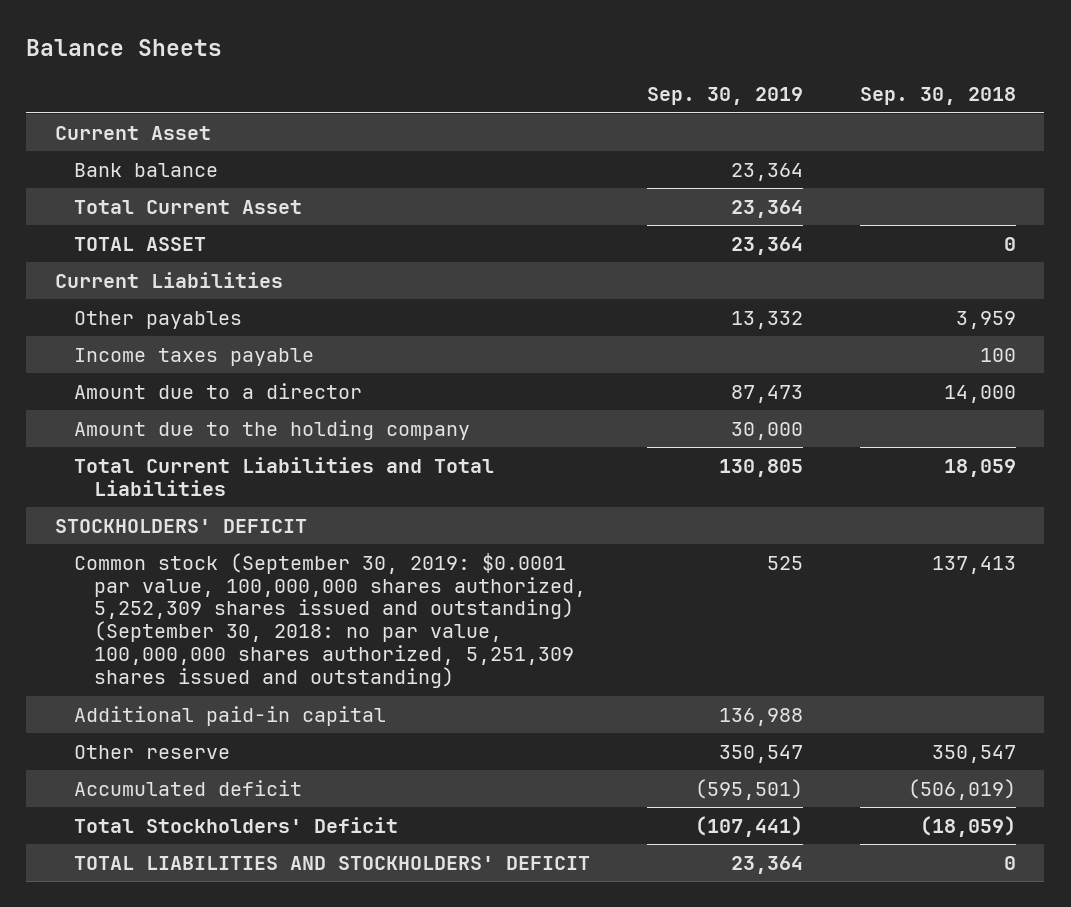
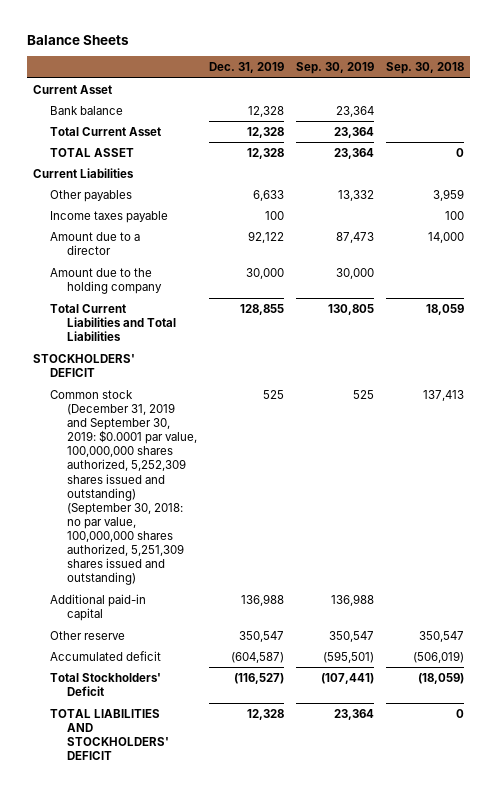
- | Sep. 30, 2019 | Sep. 30, 2018
+ | Dec. 31, 2019 | Sep. 30, 2019 | Sep. 30, 2018
- Common stock (September 30, 2019: $0.0001 par value, 100,000,000 shares authorized, 5,252,309 shares issued and outstanding) (September 30, 2018: no par value, 100,000,000 shares authorized, 5,251,309 shares issued and outstanding) | 525 | 137,413
+ Common stock (December 31, 2019 and September 30, 2019: $0.0001 par value, 100,000,000 shares authorized, 5,252,309 shares issued and outstanding) (September 30, 2018: no par value, 100,000,000 shares authorized, 5,251,309 shares issued and outstanding) | 525 | 525 | 137,413

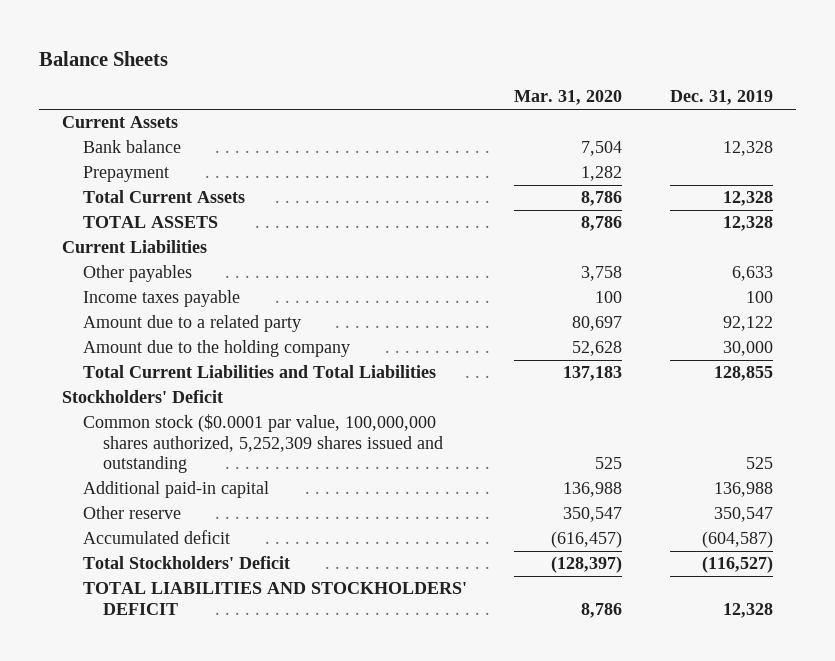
- | Dec. 31, 2019 | Sep. 30, 2019 | Sep. 30, 2018
+ | Mar. 31, 2020 | Dec. 31, 2019
- Current Asset
+ Current Assets
- Total Current Asset | 12,328 | 23,364 |
- TOTAL ASSET | 12,328 | 23,364 | 0
+ Prepayment | 1,282 |
+ Total Current Assets | 8,786 | 12,328
+ TOTAL ASSETS | 8,786 | 12,328
- Amount due to a director | 92,122 | 87,473 | 14,000
+ Amount due to a related party | 80,697 | 92,122
- STOCKHOLDERS' DEFICIT
- Common stock (December 31, 2019 and September 30, 2019: $0.0001 par value, 100,000,000 shares authorized, 5,252,309 shares issued and outstanding) (September 30, 2018: no par value, 100,000,000 shares authorized, 5,251,309 shares issued and outstanding) | 525 | 525 | 137,413
+ Stockholders' Deficit
+ Common stock ($0.0001 par value, 100,000,000 shares authorized, 5,252,309 shares issued and outstanding | 525 | 525

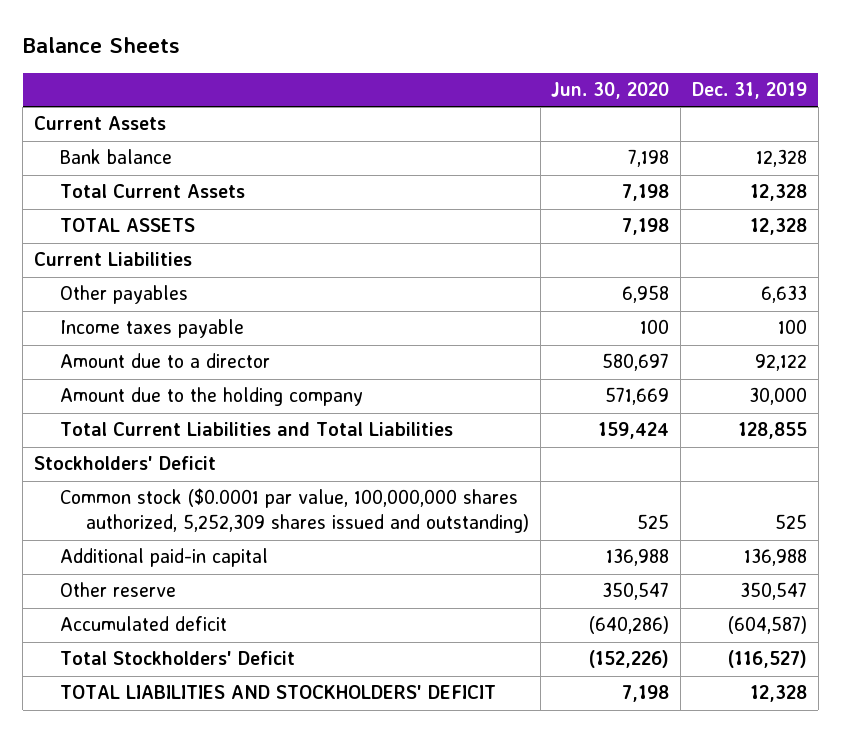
- | Mar. 31, 2020 | Dec. 31, 2019
+ | Jun. 30, 2020 | Dec. 31, 2019
- Prepayment | 1,282 |
- Amount due to a related party | 80,697 | 92,122
+ Amount due to a director | 580,697 | 92,122
- Common stock ($0.0001 par value, 100,000,000 shares authorized, 5,252,309 shares issued and outstanding | 525 | 525
+ Common stock ($0.0001 par value, 100,000,000 shares authorized, 5,252,309 shares issued and outstanding) | 525 | 525

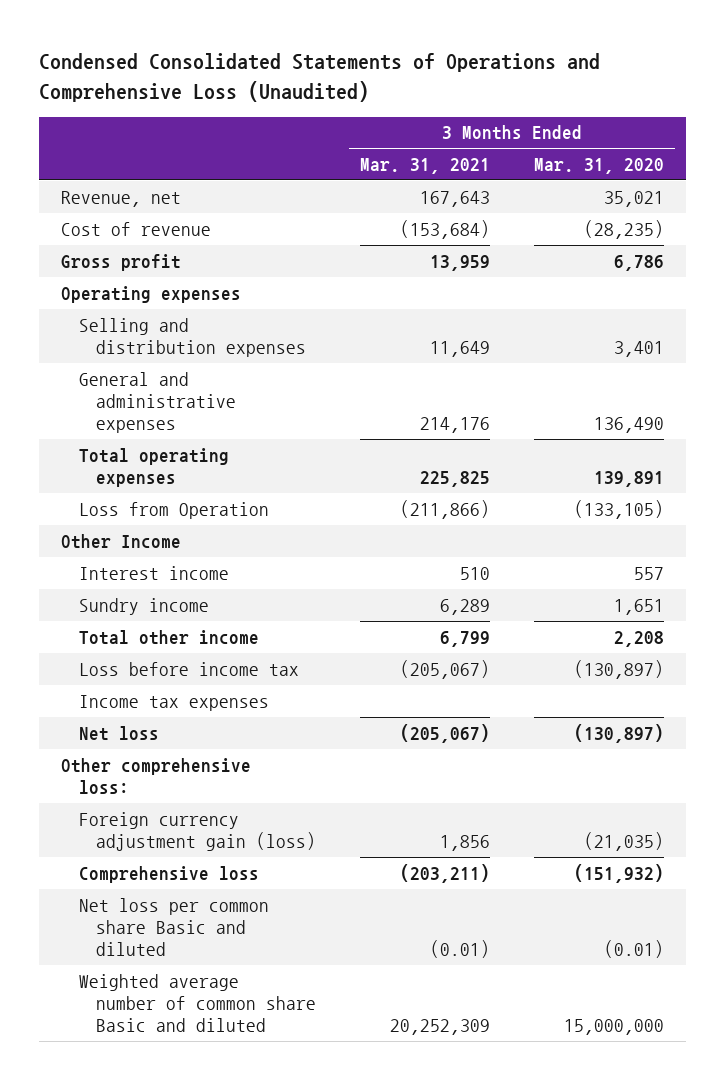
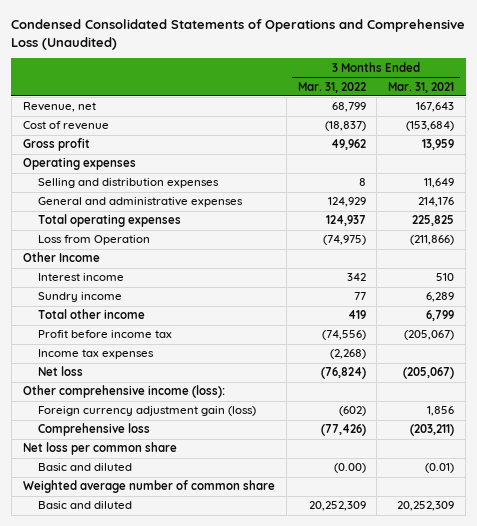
- | 3 Months Ended Mar. 31, 2021 | 3 Months Ended Mar. 31, 2020
+ | 3 Months Ended Mar. 31, 2022 | 3 Months Ended Mar. 31, 2021
- Loss before income tax | (205,067) | (130,897)
+ Profit before income tax | (74,556) | (205,067)
- Other comprehensive loss:
+ Other comprehensive income (loss):
- Net loss per common share Basic and diluted | (0.01) | (0.01)
- Weighted average number of common share Basic and diluted | 20,252,309 | 15,000,000
+ Net loss per common share
+ Basic and diluted | (0.00) | (0.01)
+ Weighted average number of common share
+ Basic and diluted | 20,252,309 | 20,252,309

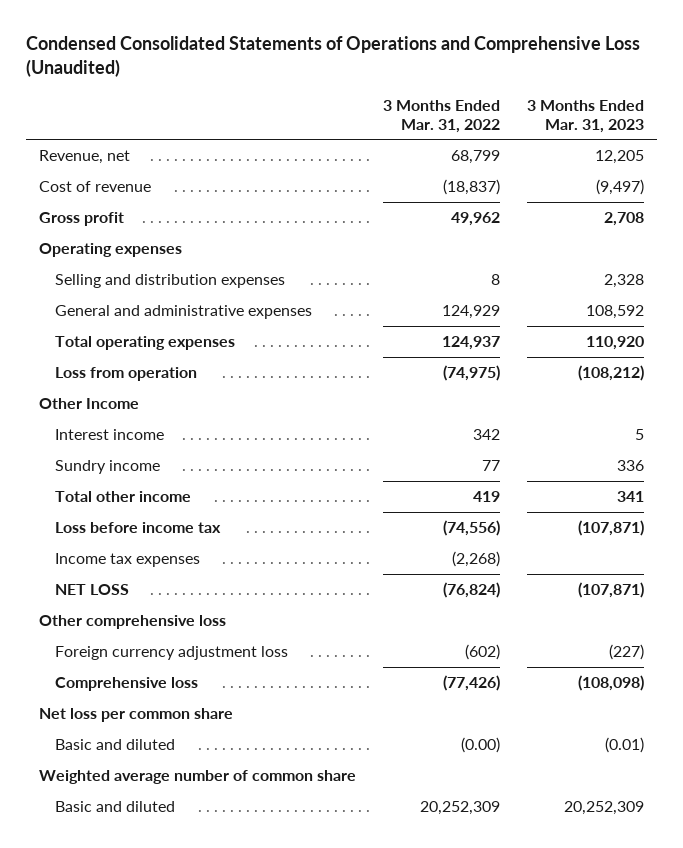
- | 3 Months Ended Mar. 31, 2022 | 3 Months Ended Mar. 31, 2021
+ | 3 Months Ended Mar. 31, 2022 | 3 Months Ended Mar. 31, 2023
- Loss from Operation | (74,975) | (211,866)
+ Loss from operation | (74,975) | (108,212)
- Profit before income tax | (74,556) | (205,067)
+ Loss before income tax | (74,556) | (107,871)
- Net loss | (76,824) | (205,067)
- Other comprehensive income (loss):
- Foreign currency adjustment gain (loss) | (602) | 1,856
+ NET LOSS | (76,824) | (107,871)
+ Other comprehensive loss
+ Foreign currency adjustment loss | (602) | (227)

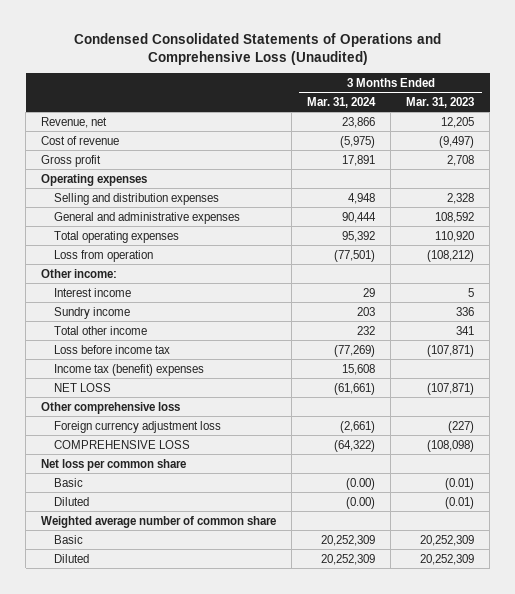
- | 3 Months Ended Mar. 31, 2022 | 3 Months Ended Mar. 31, 2023
+ | 3 Months Ended Mar. 31, 2024 | 3 Months Ended Mar. 31, 2023
- Other Income
+ Other income:
- Income tax expenses | (2,268) |
+ Income tax (benefit) expenses | 15,608 |
- Comprehensive loss | (77,426) | (108,098)
+ COMPREHENSIVE LOSS | (64,322) | (108,098)
- Basic and diluted | (0.00) | (0.01)
+ Basic | (0.00) | (0.01)
+ Diluted | (0.00) | (0.01)
- Basic and diluted | 20,252,309 | 20,252,309
+ Basic | 20,252,309 | 20,252,309
+ Diluted | 20,252,309 | 20,252,309

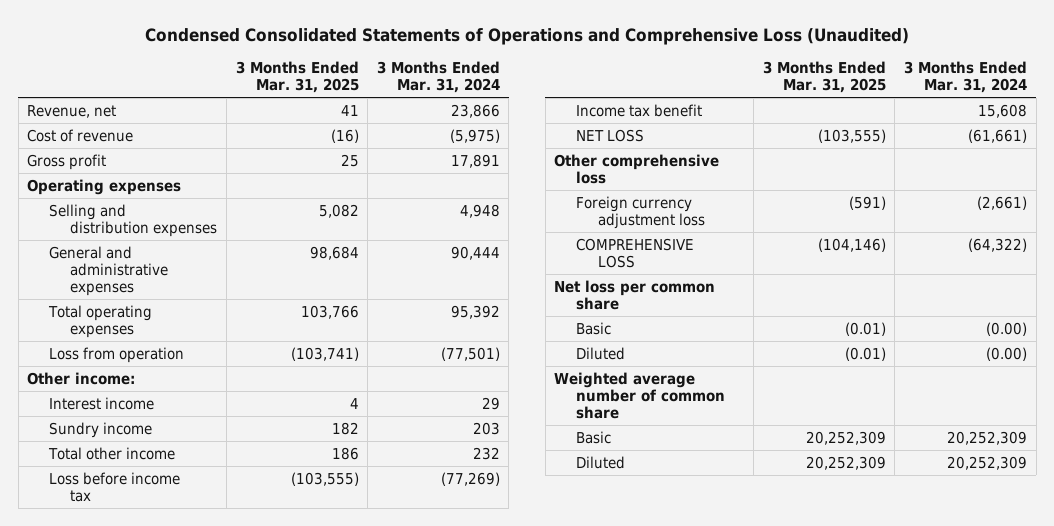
- | 3 Months Ended Mar. 31, 2024 | 3 Months Ended Mar. 31, 2023
+ | 3 Months Ended Mar. 31, 2025 | 3 Months Ended Mar. 31, 2024
- Income tax (benefit) expenses | 15,608 |
+ Income tax benefit | | 15,608

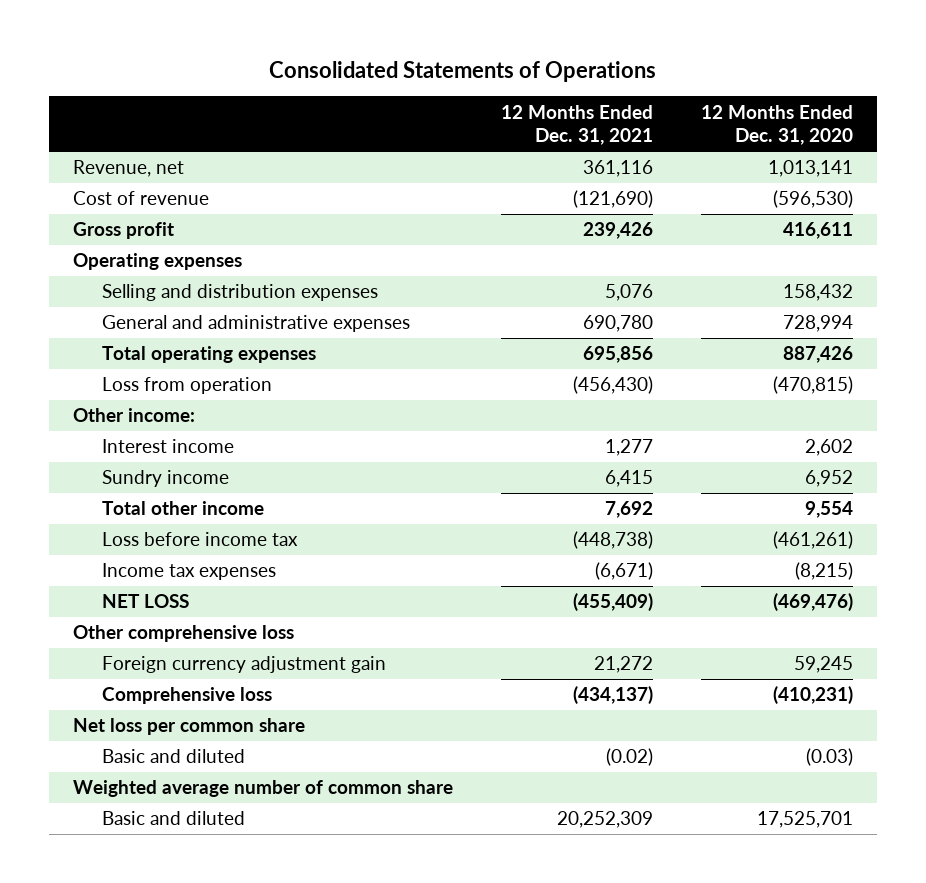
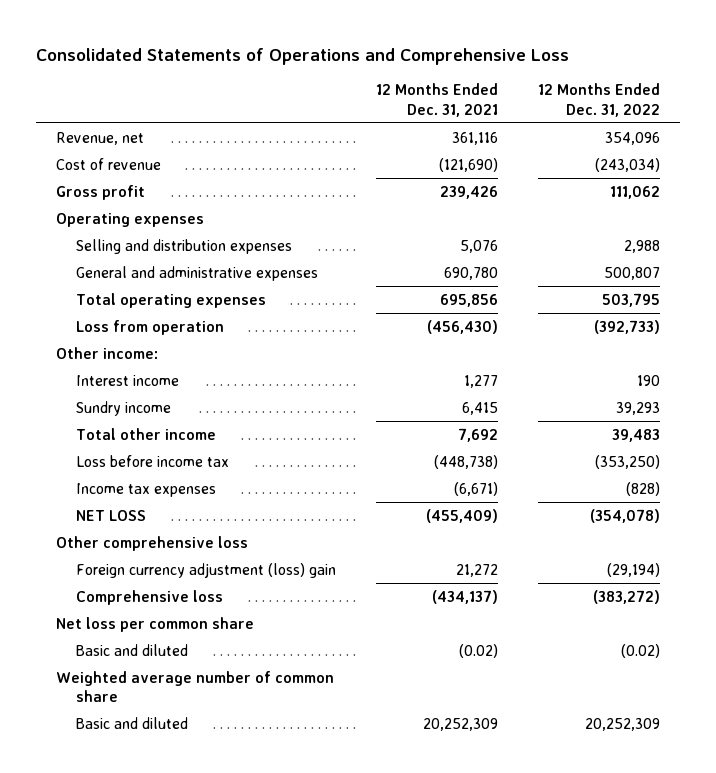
- Consolidated Statements of Operations
+ Consolidated Statements of Operations and Comprehensive Loss
- | 12 Months Ended Dec. 31, 2021 | 12 Months Ended Dec. 31, 2020
+ | 12 Months Ended Dec. 31, 2021 | 12 Months Ended Dec. 31, 2022
- Foreign currency adjustment gain | 21,272 | 59,245
+ Foreign currency adjustment (loss) gain | 21,272 | (29,194)

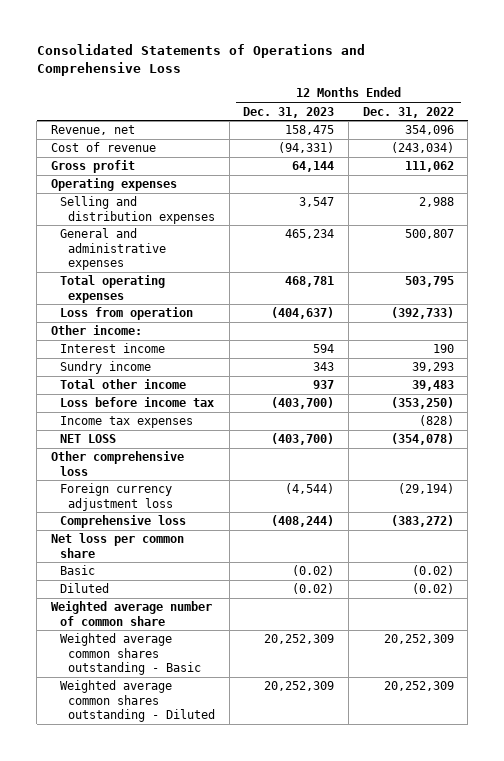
- | 12 Months Ended Dec. 31, 2021 | 12 Months Ended Dec. 31, 2022
+ | 12 Months Ended Dec. 31, 2023 | 12 Months Ended Dec. 31, 2022
- Foreign currency adjustment (loss) gain | 21,272 | (29,194)
+ Foreign currency adjustment loss | (4,544) | (29,194)
- Basic and diluted | (0.02) | (0.02)
+ Basic | (0.02) | (0.02)
+ Diluted | (0.02) | (0.02)
- Basic and diluted | 20,252,309 | 20,252,309
+ Weighted average common shares outstanding - Basic | 20,252,309 | 20,252,309
+ Weighted average common shares outstanding - Diluted | 20,252,309 | 20,252,309

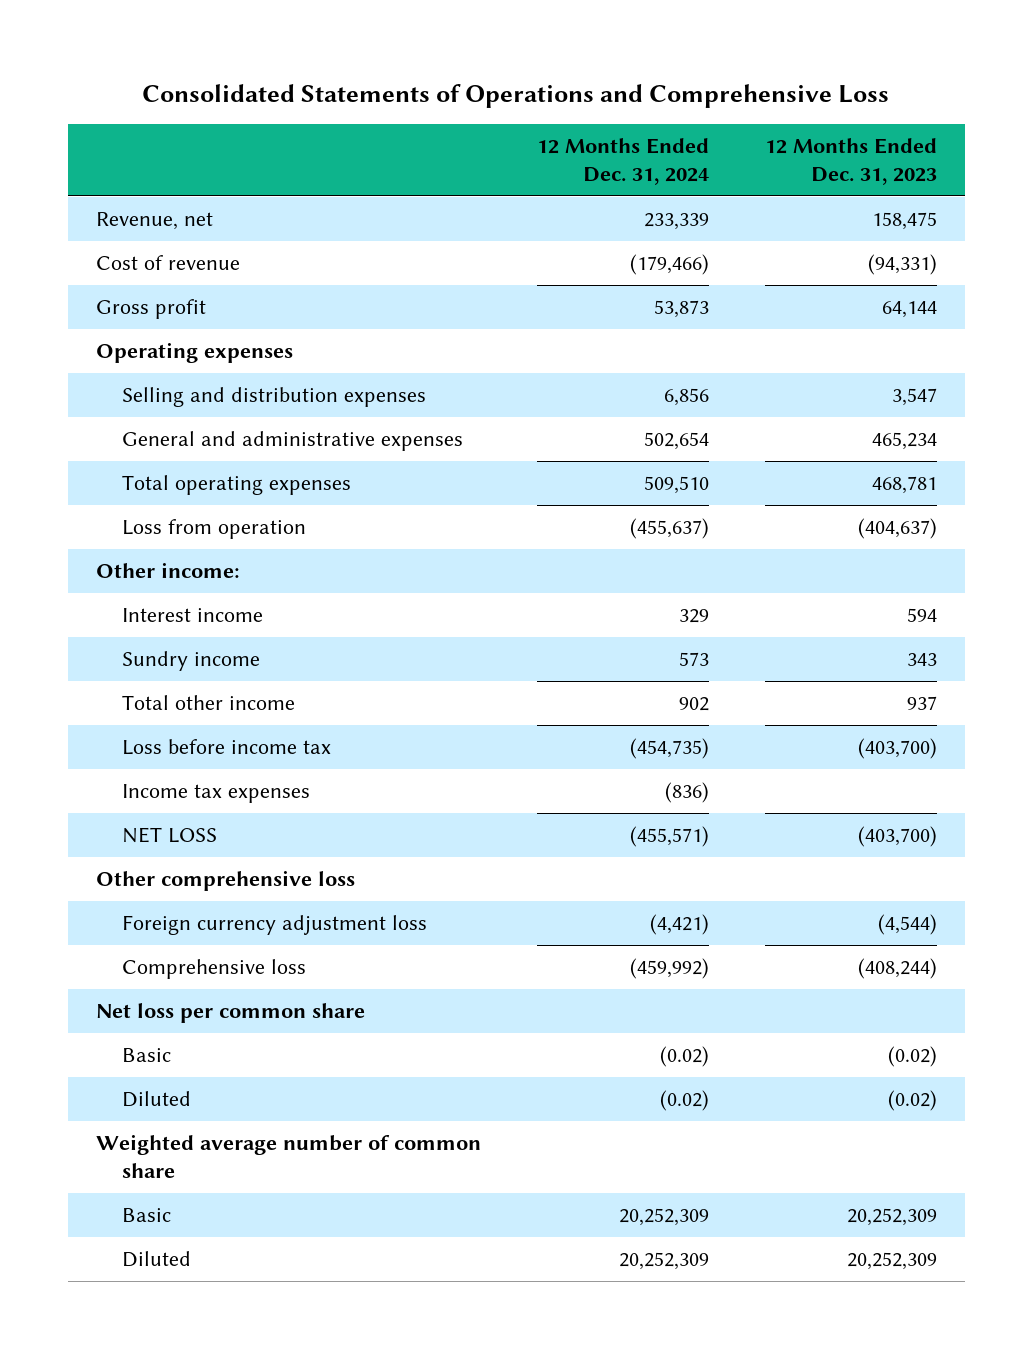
- | 12 Months Ended Dec. 31, 2023 | 12 Months Ended Dec. 31, 2022
+ | 12 Months Ended Dec. 31, 2024 | 12 Months Ended Dec. 31, 2023
- Weighted average common shares outstanding - Basic | 20,252,309 | 20,252,309
- Weighted average common shares outstanding - Diluted | 20,252,309 | 20,252,309
+ Basic | 20,252,309 | 20,252,309
+ Diluted | 20,252,309 | 20,252,309

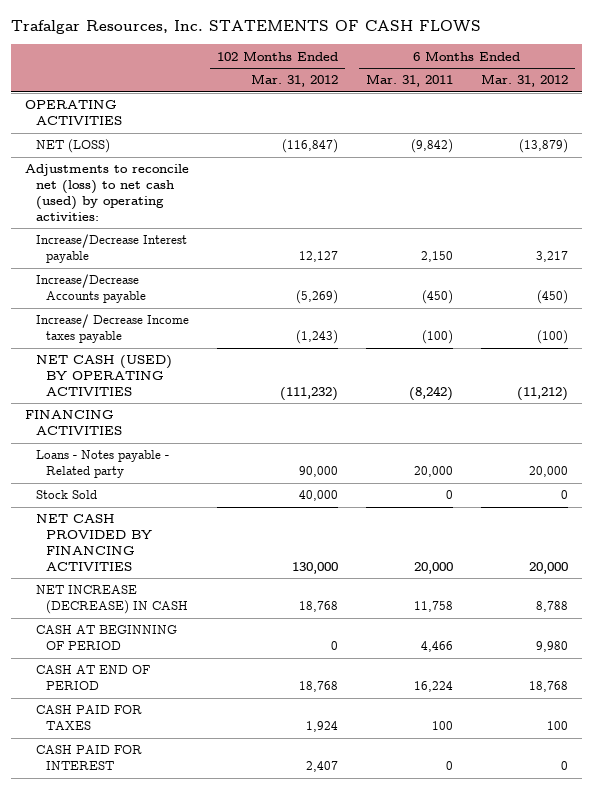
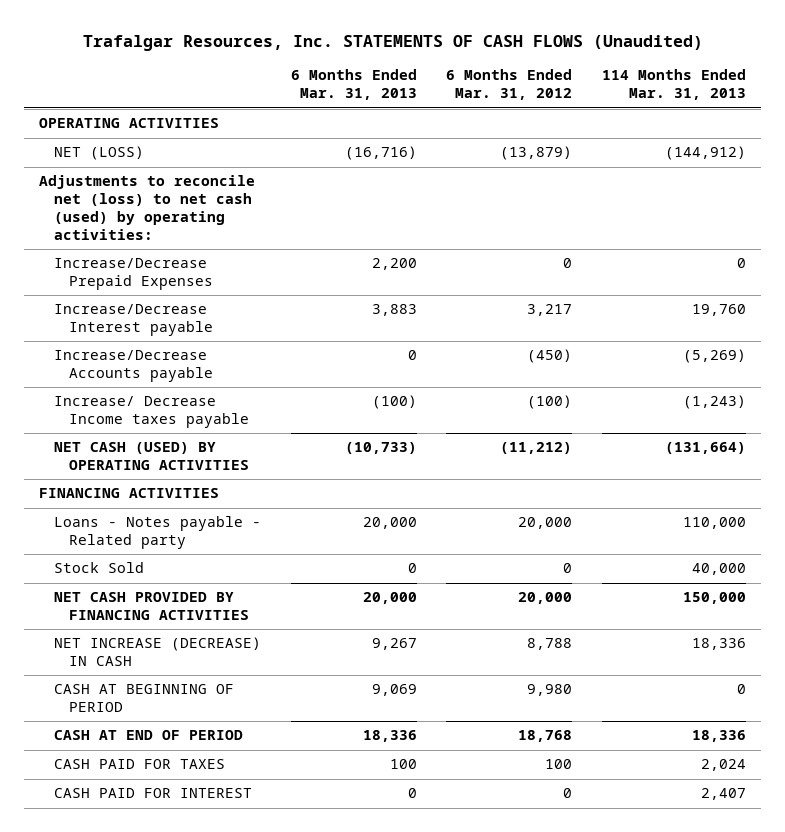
- Trafalgar Resources, Inc. STATEMENTS OF CASH FLOWS
+ Trafalgar Resources, Inc. STATEMENTS OF CASH FLOWS (Unaudited)
- | 102 Months Ended Mar. 31, 2012 | 6 Months Ended Mar. 31, 2011 | 6 Months Ended Mar. 31, 2012
+ | 6 Months Ended Mar. 31, 2013 | 6 Months Ended Mar. 31, 2012 | 114 Months Ended Mar. 31, 2013
+ Increase/Decrease Prepaid Expenses | 2,200 | 0 | 0

